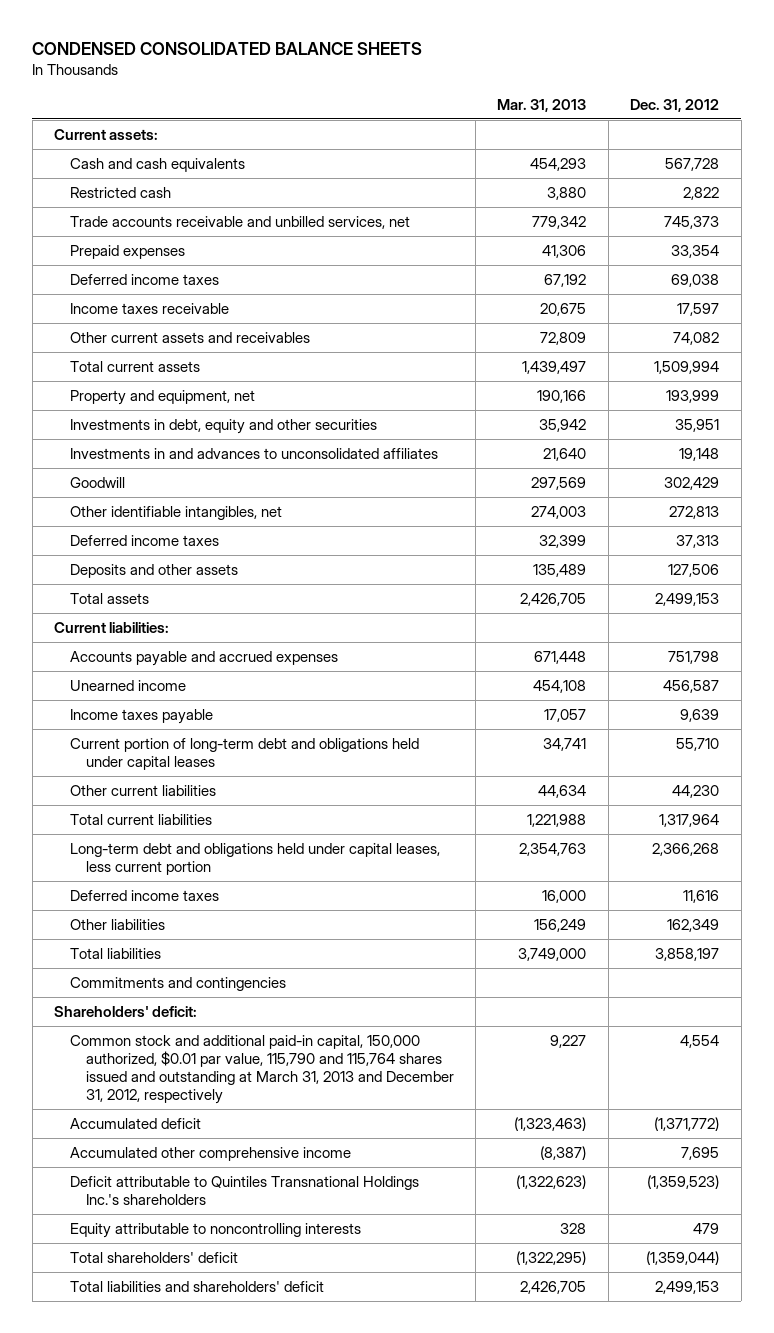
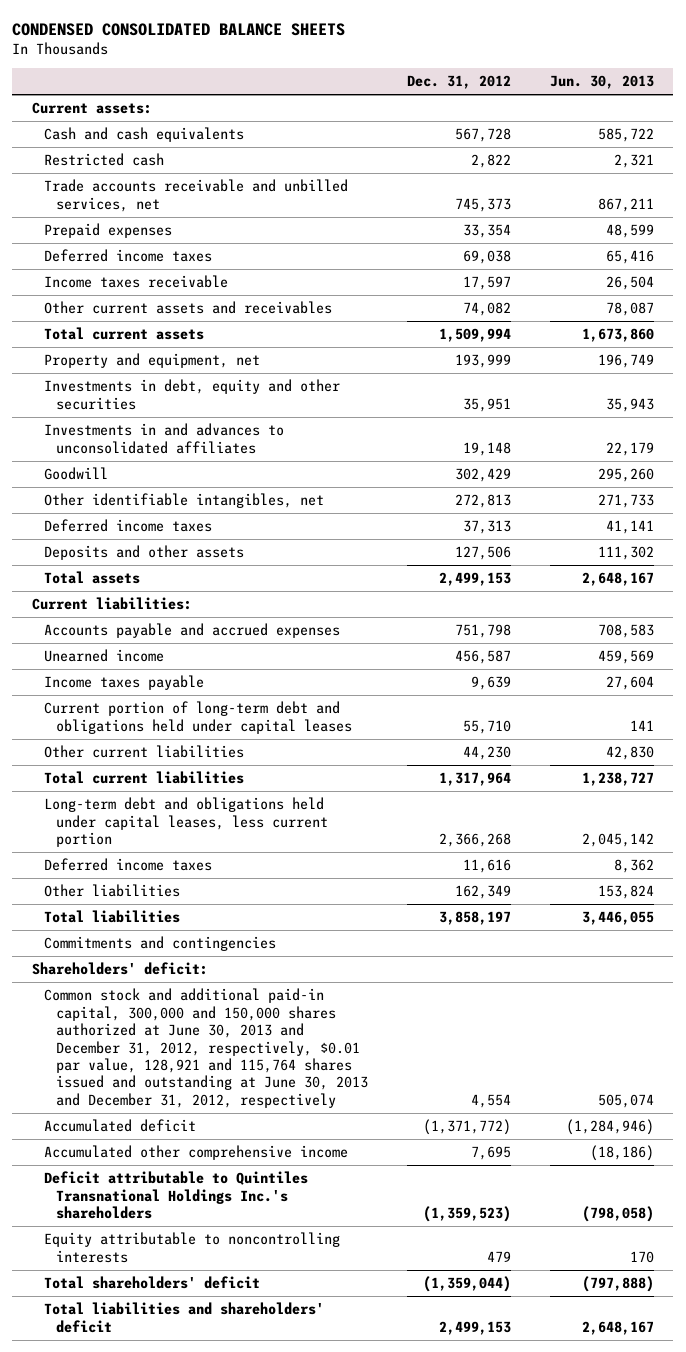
- | Mar. 31, 2013 | Dec. 31, 2012
+ | Dec. 31, 2012 | Jun. 30, 2013
- Common stock and additional paid-in capital, 150,000 authorized, $0.01 par value, 115,790 and 115,764 shares issued and outstanding at March 31, 2013 and December 31, 2012, respectively | 9,227 | 4,554
+ Common stock and additional paid-in capital, 300,000 and 150,000 shares authorized at June 30, 2013 and December 31, 2012, respectively, $0.01 par value, 128,921 and 115,764 shares issued and outstanding at June 30, 2013 and December 31, 2012, respectively | 4,554 | 505,074

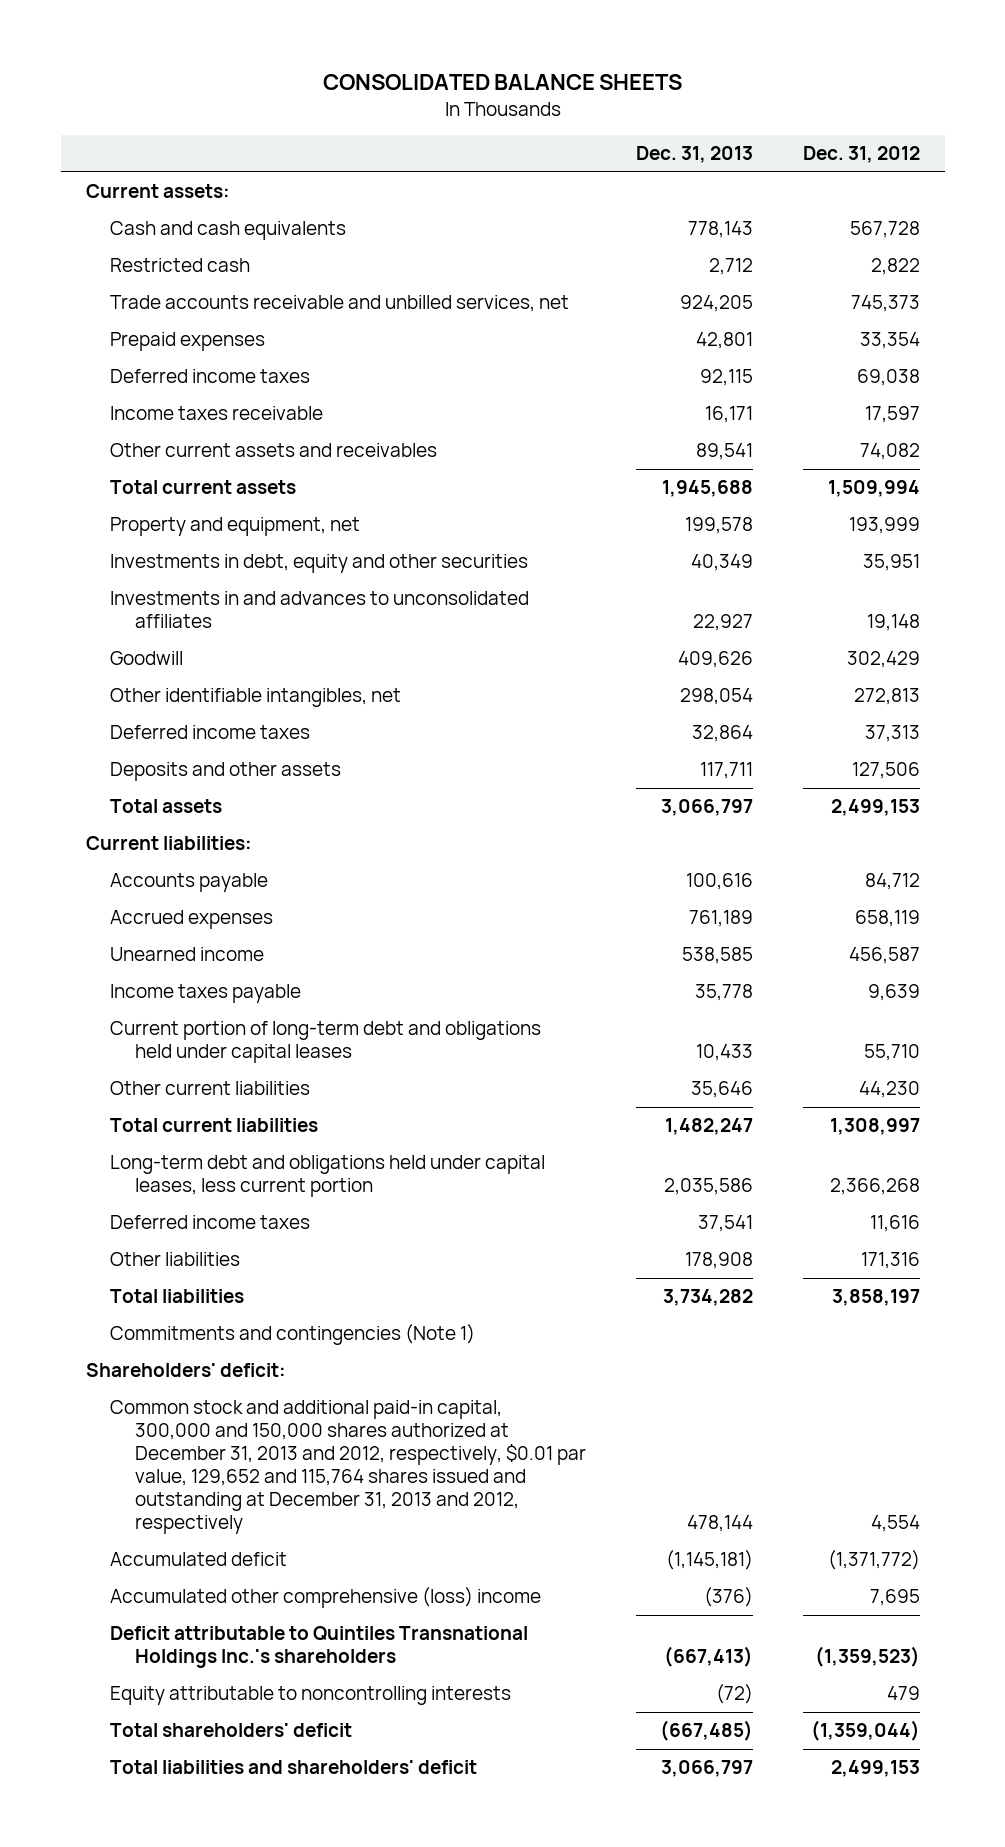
- CONDENSED CONSOLIDATED BALANCE SHEETS
+ CONSOLIDATED BALANCE SHEETS
- | Dec. 31, 2012 | Jun. 30, 2013
+ | Dec. 31, 2013 | Dec. 31, 2012
- Accounts payable and accrued expenses | 751,798 | 708,583
+ Accounts payable | 100,616 | 84,712
+ Accrued expenses | 761,189 | 658,119
- Total current liabilities | 1,317,964 | 1,238,727
+ Total current liabilities | 1,482,247 | 1,308,997
- Other liabilities | 162,349 | 153,824
+ Other liabilities | 178,908 | 171,316
- Commitments and contingencies
+ Commitments and contingencies (Note 1)
- Common stock and additional paid-in capital, 300,000 and 150,000 shares authorized at June 30, 2013 and December 31, 2012, respectively, $0.01 par value, 128,921 and 115,764 shares issued and outstanding at June 30, 2013 and December 31, 2012, respectively | 4,554 | 505,074
+ Common stock and additional paid-in capital, 300,000 and 150,000 shares authorized at December 31, 2013 and 2012, respectively, $0.01 par value, 129,652 and 115,764 shares issued and outstanding at December 31, 2013 and 2012, respectively | 478,144 | 4,554
- Accumulated other comprehensive income | 7,695 | (18,186)
+ Accumulated other comprehensive (loss) income | (376) | 7,695

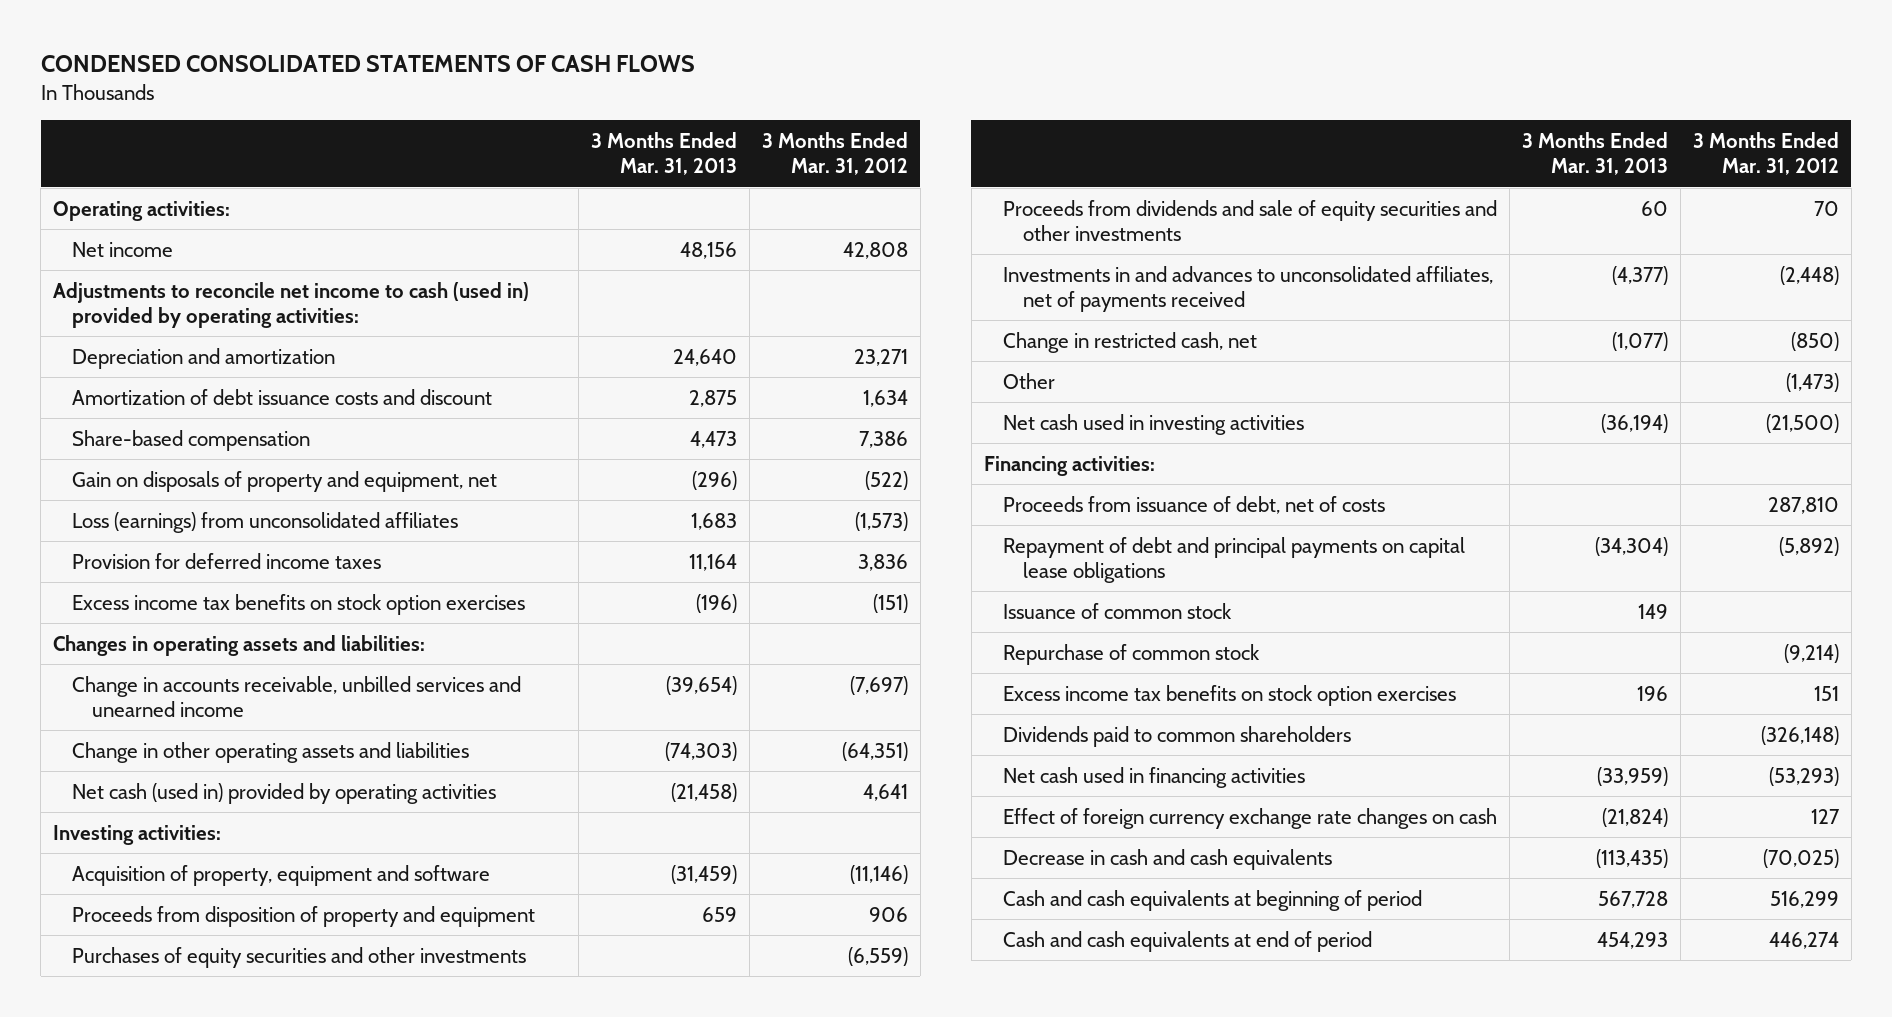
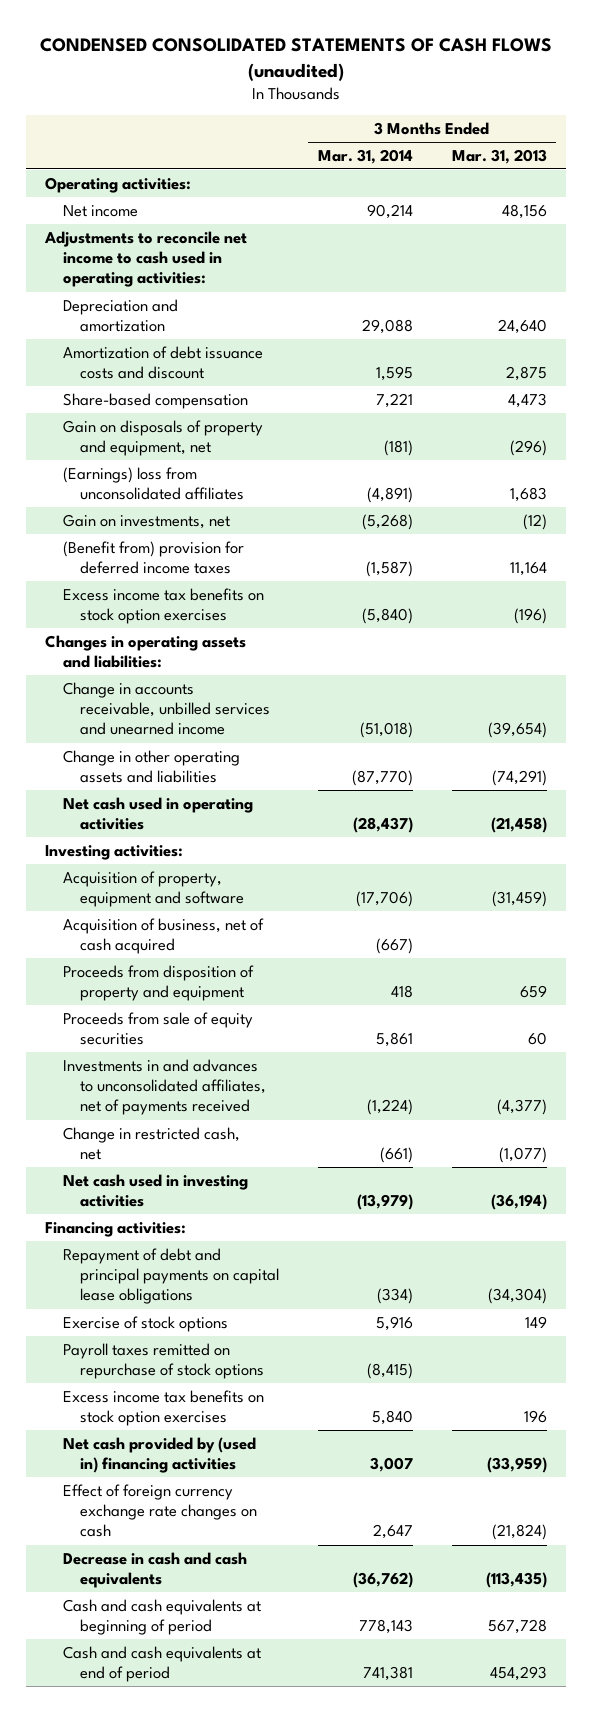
- CONDENSED CONSOLIDATED STATEMENTS OF CASH FLOWS
+ CONDENSED CONSOLIDATED STATEMENTS OF CASH FLOWS (unaudited)
- | 3 Months Ended Mar. 31, 2013 | 3 Months Ended Mar. 31, 2012
+ | 3 Months Ended Mar. 31, 2014 | 3 Months Ended Mar. 31, 2013
- Adjustments to reconcile net income to cash (used in) provided by operating activities:
+ Adjustments to reconcile net income to cash used in operating activities:
- Loss (earnings) from unconsolidated affiliates | 1,683 | (1,573)
- Provision for deferred income taxes | 11,164 | 3,836
+ (Earnings) loss from unconsolidated affiliates | (4,891) | 1,683
+ Gain on investments, net | (5,268) | (12)
+ (Benefit from) provision for deferred income taxes | (1,587) | 11,164
- Change in other operating assets and liabilities | (74,303) | (64,351)
- Net cash (used in) provided by operating activities | (21,458) | 4,641
+ Change in other operating assets and liabilities | (87,770) | (74,291)
+ Net cash used in operating activities | (28,437) | (21,458)
+ Acquisition of business, net of cash acquired | (667) |
- Purchases of equity securities and other investments | | (6,559)
- Proceeds from dividends and sale of equity securities and other investments | 60 | 70
+ Proceeds from sale of equity securities | 5,861 | 60
- Other | | (1,473)
- Proceeds from issuance of debt, net of costs | | 287,810
- Issuance of common stock | 149 |
- Repurchase of common stock | | (9,214)
+ Exercise of stock options | 5,916 | 149
+ Payroll taxes remitted on repurchase of stock options | (8,415) |
- Dividends paid to common shareholders | | (326,148)
- Net cash used in financing activities | (33,959) | (53,293)
+ Net cash provided by (used in) financing activities | 3,007 | (33,959)

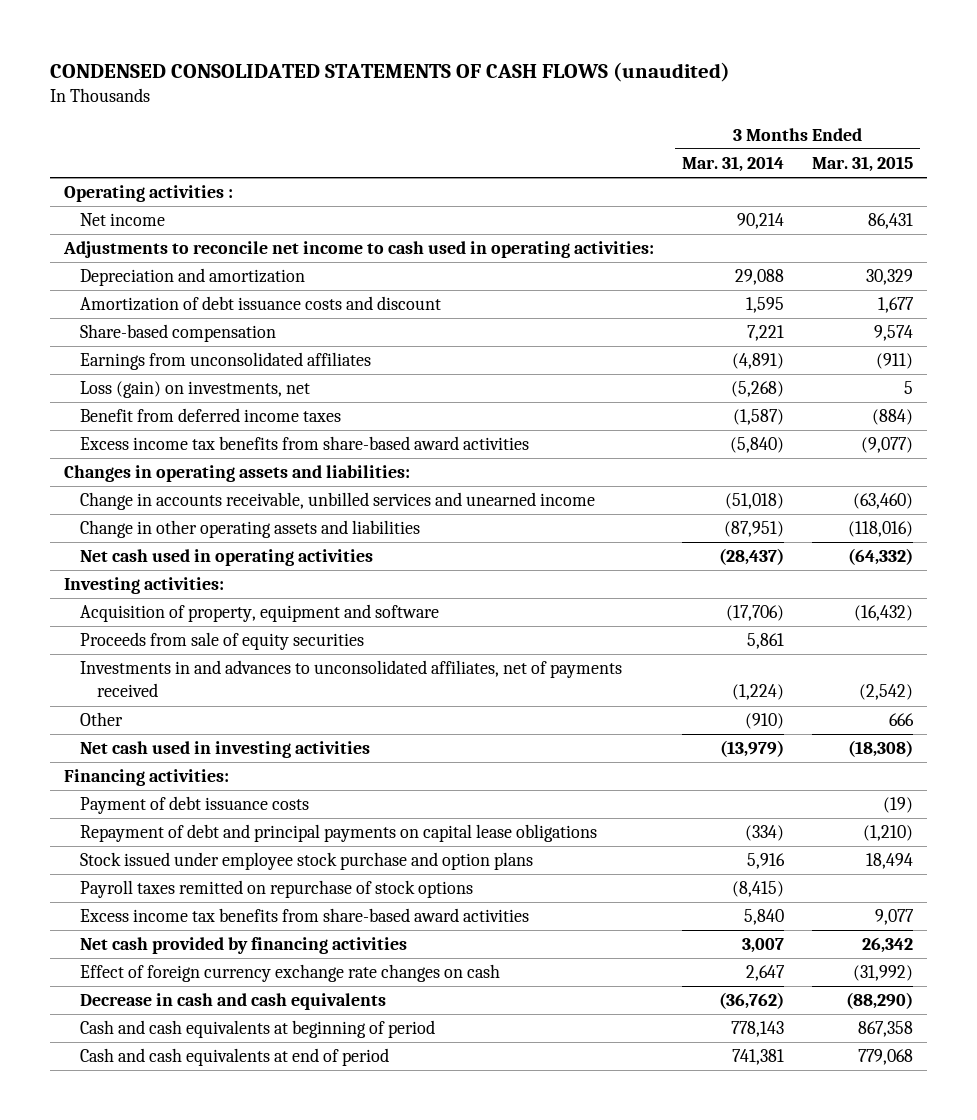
- | 3 Months Ended Mar. 31, 2014 | 3 Months Ended Mar. 31, 2013
+ | 3 Months Ended Mar. 31, 2014 | 3 Months Ended Mar. 31, 2015
- Operating activities:
+ Operating activities :
- Gain on disposals of property and equipment, net | (181) | (296)
- (Earnings) loss from unconsolidated affiliates | (4,891) | 1,683
- Gain on investments, net | (5,268) | (12)
- (Benefit from) provision for deferred income taxes | (1,587) | 11,164
- Excess income tax benefits on stock option exercises | (5,840) | (196)
+ Earnings from unconsolidated affiliates | (4,891) | (911)
+ Loss (gain) on investments, net | (5,268) | 5
+ Benefit from deferred income taxes | (1,587) | (884)
+ Excess income tax benefits from share-based award activities | (5,840) | (9,077)
- Change in other operating assets and liabilities | (87,770) | (74,291)
+ Change in other operating assets and liabilities | (87,951) | (118,016)
- Acquisition of business, net of cash acquired | (667) |
- Proceeds from disposition of property and equipment | 418 | 659
- Change in restricted cash, net | (661) | (1,077)
+ Other | (910) | 666
+ Payment of debt issuance costs | | (19)
- Exercise of stock options | 5,916 | 149
+ Stock issued under employee stock purchase and option plans | 5,916 | 18,494
- Excess income tax benefits on stock option exercises | 5,840 | 196
- Net cash provided by (used in) financing activities | 3,007 | (33,959)
+ Excess income tax benefits from share-based award activities | 5,840 | 9,077
+ Net cash provided by financing activities | 3,007 | 26,342

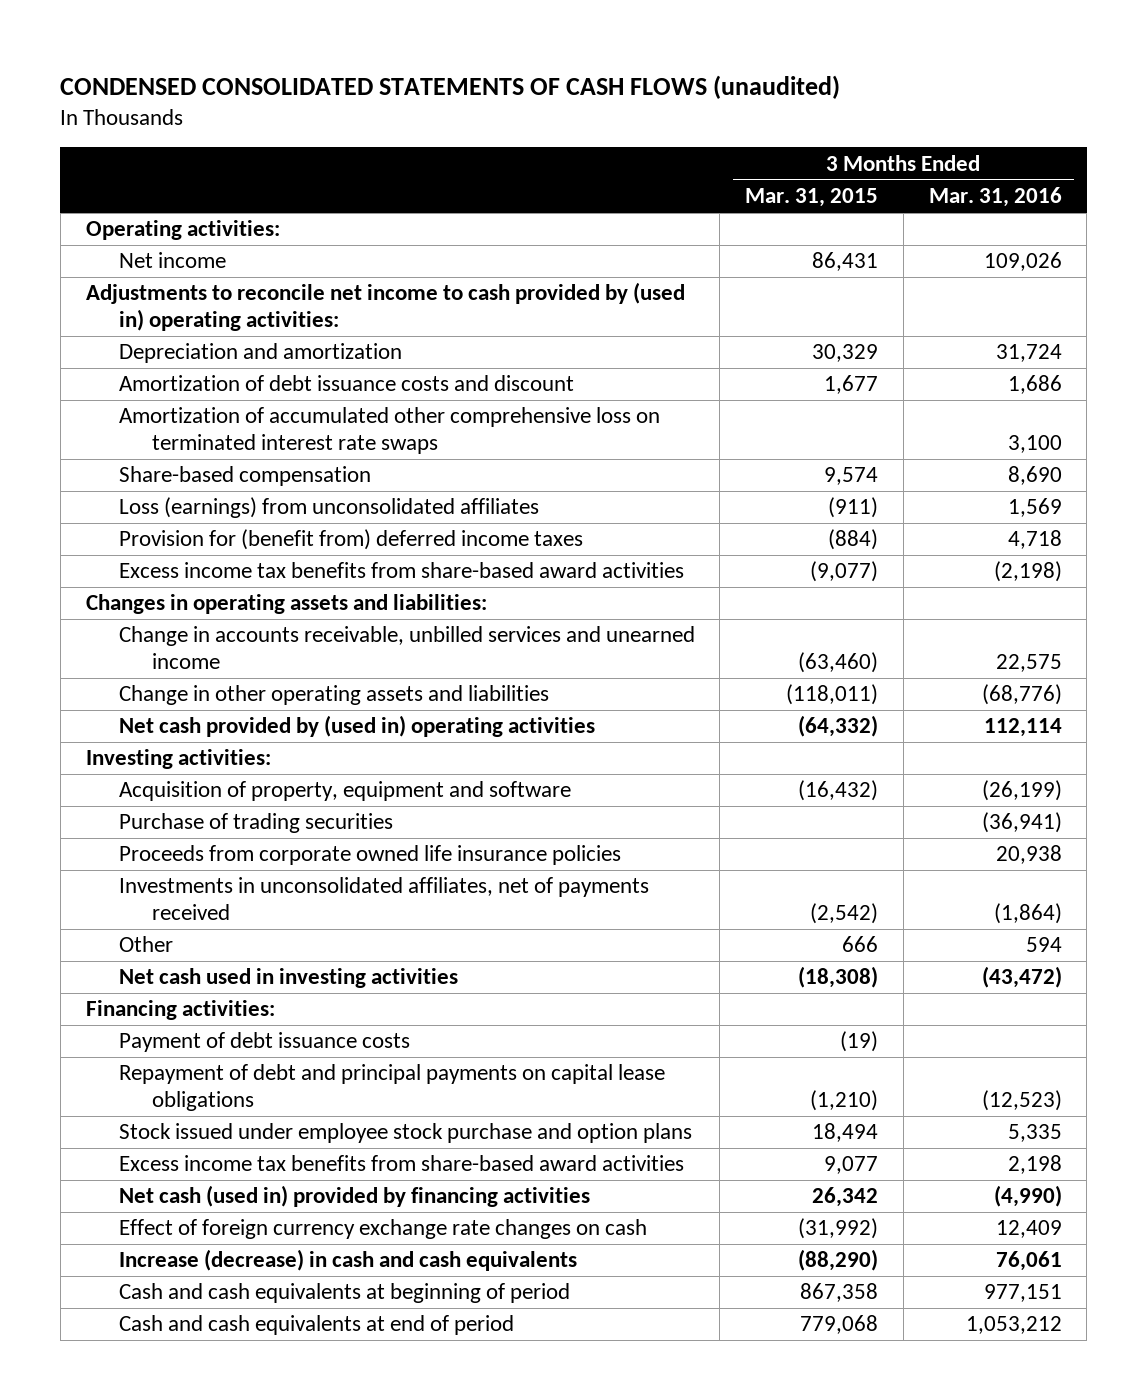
- | 3 Months Ended Mar. 31, 2014 | 3 Months Ended Mar. 31, 2015
+ | 3 Months Ended Mar. 31, 2015 | 3 Months Ended Mar. 31, 2016
- Operating activities :
+ Operating activities:
- Adjustments to reconcile net income to cash used in operating activities:
+ Adjustments to reconcile net income to cash provided by (used in) operating activities:
+ Amortization of accumulated other comprehensive loss on terminated interest rate swaps | | 3,100
- Earnings from unconsolidated affiliates | (4,891) | (911)
- Loss (gain) on investments, net | (5,268) | 5
- Benefit from deferred income taxes | (1,587) | (884)
+ Loss (earnings) from unconsolidated affiliates | (911) | 1,569
+ Provision for (benefit from) deferred income taxes | (884) | 4,718
- Change in other operating assets and liabilities | (87,951) | (118,016)
- Net cash used in operating activities | (28,437) | (64,332)
+ Change in other operating assets and liabilities | (118,011) | (68,776)
+ Net cash provided by (used in) operating activities | (64,332) | 112,114
- Proceeds from sale of equity securities | 5,861 |
- Investments in and advances to unconsolidated affiliates, net of payments received | (1,224) | (2,542)
+ Purchase of trading securities | | (36,941)
+ Proceeds from corporate owned life insurance policies | | 20,938
+ Investments in unconsolidated affiliates, net of payments received | (2,542) | (1,864)
- Payroll taxes remitted on repurchase of stock options | (8,415) |
- Net cash provided by financing activities | 3,007 | 26,342
+ Net cash (used in) provided by financing activities | 26,342 | (4,990)
- Decrease in cash and cash equivalents | (36,762) | (88,290)
+ Increase (decrease) in cash and cash equivalents | (88,290) | 76,061

